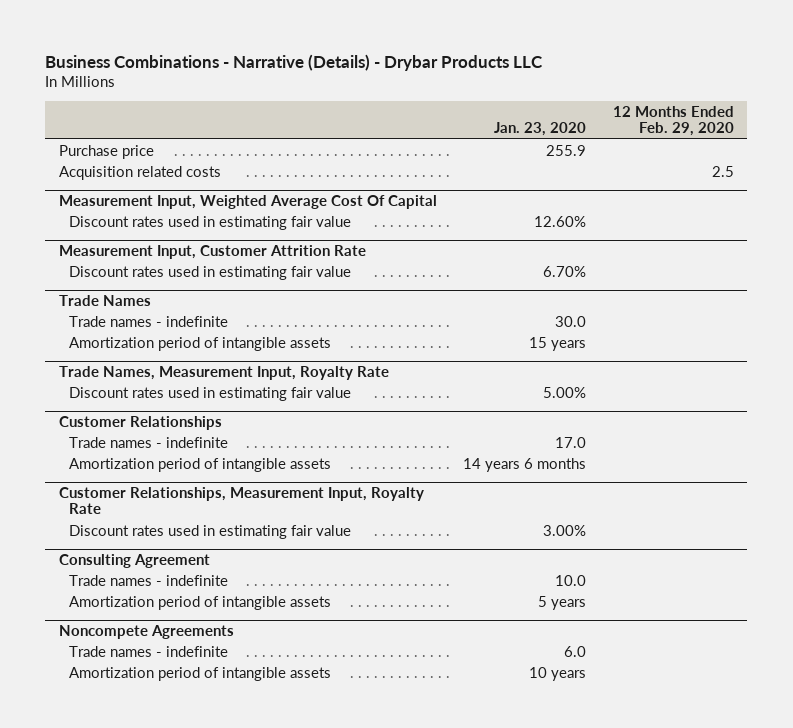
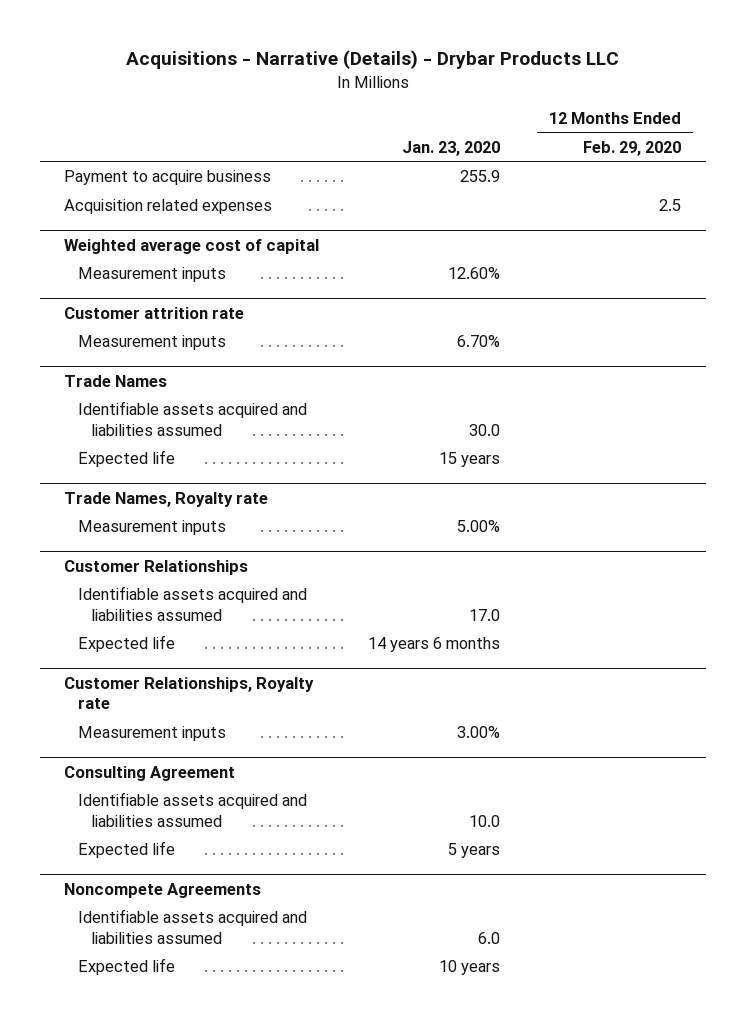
- Business Combinations - Narrative (Details) - Drybar Products LLC
+ Acquisitions - Narrative (Details) - Drybar Products LLC
- Purchase price | 255.9 |
- Acquisition related costs | | 2.5
- Measurement Input, Weighted Average Cost Of Capital
- Discount rates used in estimating fair value | 12.60% |
- Measurement Input, Customer Attrition Rate
- Discount rates used in estimating fair value | 6.70% |
+ Payment to acquire business | 255.9 |
+ Acquisition related expenses | | 2.5
+ Weighted average cost of capital
+ Measurement inputs | 12.60% |
+ Customer attrition rate
+ Measurement inputs | 6.70% |
@ Trade Names
- Trade names - indefinite | 30.0 |
- Amortization period of intangible assets | 15 years |
- Trade Names, Measurement Input, Royalty Rate
- Discount rates used in estimating fair value | 5.00% |
@ Trade Names
+ Identifiable assets acquired and liabilities assumed | 30.0 |
+ Expected life | 15 years |
+ Trade Names, Royalty rate
+ Measurement inputs | 5.00% |
@ Customer Relationships
- Trade names - indefinite | 17.0 |
- Amortization period of intangible assets | 14 years 6 months |
- Customer Relationships, Measurement Input, Royalty Rate
- Discount rates used in estimating fair value | 3.00% |
@ Customer Relationships
+ Identifiable assets acquired and liabilities assumed | 17.0 |
+ Expected life | 14 years 6 months |
+ Customer Relationships, Royalty rate
+ Measurement inputs | 3.00% |
@ Consulting Agreement
- Trade names - indefinite | 10.0 |
- Amortization period of intangible assets | 5 years |
+ Identifiable assets acquired and liabilities assumed | 10.0 |
+ Expected life | 5 years |
@ Noncompete Agreements
- Trade names - indefinite | 6.0 |
- Amortization period of intangible assets | 10 years |
+ Identifiable assets acquired and liabilities assumed | 6.0 |
+ Expected life | 10 years |

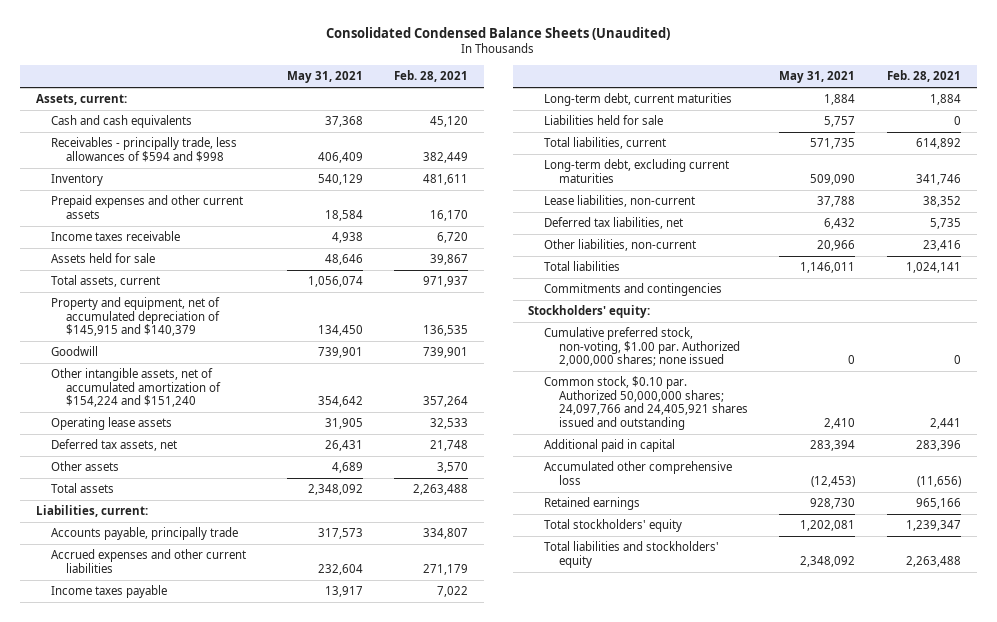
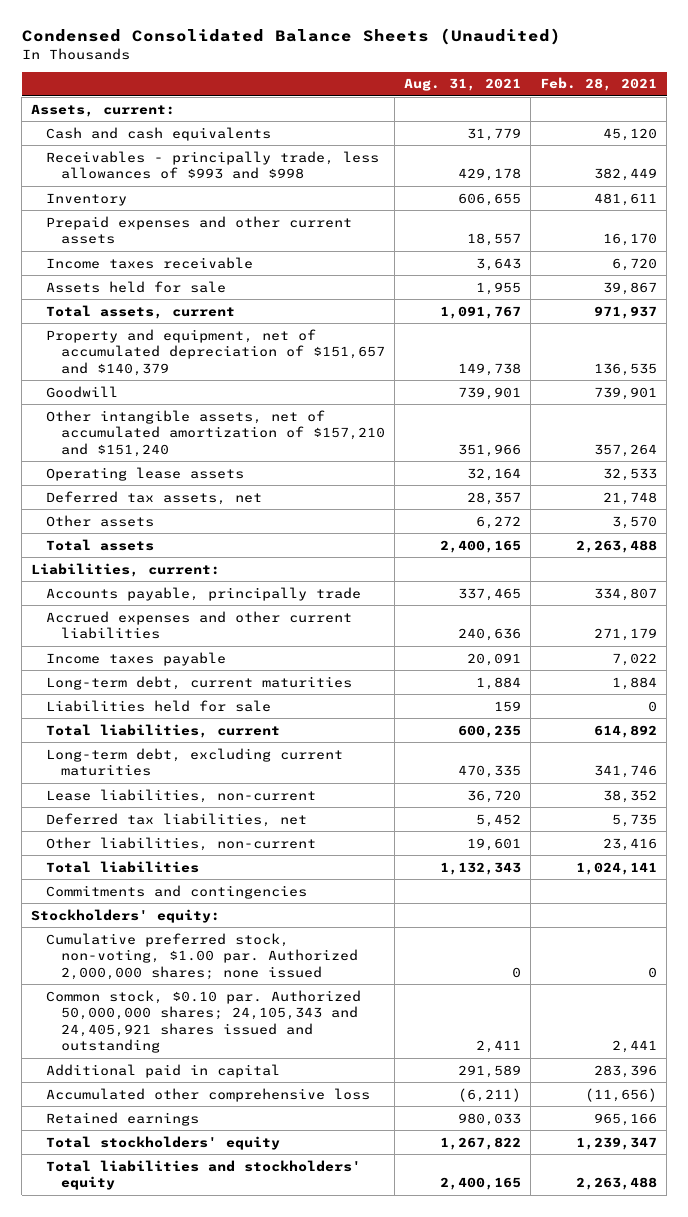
- Consolidated Condensed Balance Sheets (Unaudited)
+ Condensed Consolidated Balance Sheets (Unaudited)
- | May 31, 2021 | Feb. 28, 2021
+ | Aug. 31, 2021 | Feb. 28, 2021
- Receivables - principally trade, less allowances of $594 and $998 | 406,409 | 382,449
+ Receivables - principally trade, less allowances of $993 and $998 | 429,178 | 382,449
- Property and equipment, net of accumulated depreciation of $145,915 and $140,379 | 134,450 | 136,535
+ Property and equipment, net of accumulated depreciation of $151,657 and $140,379 | 149,738 | 136,535
- Other intangible assets, net of accumulated amortization of $154,224 and $151,240 | 354,642 | 357,264
+ Other intangible assets, net of accumulated amortization of $157,210 and $151,240 | 351,966 | 357,264
- Common stock, $0.10 par. Authorized 50,000,000 shares; 24,097,766 and 24,405,921 shares issued and outstanding | 2,410 | 2,441
+ Common stock, $0.10 par. Authorized 50,000,000 shares; 24,105,343 and 24,405,921 shares issued and outstanding | 2,411 | 2,441

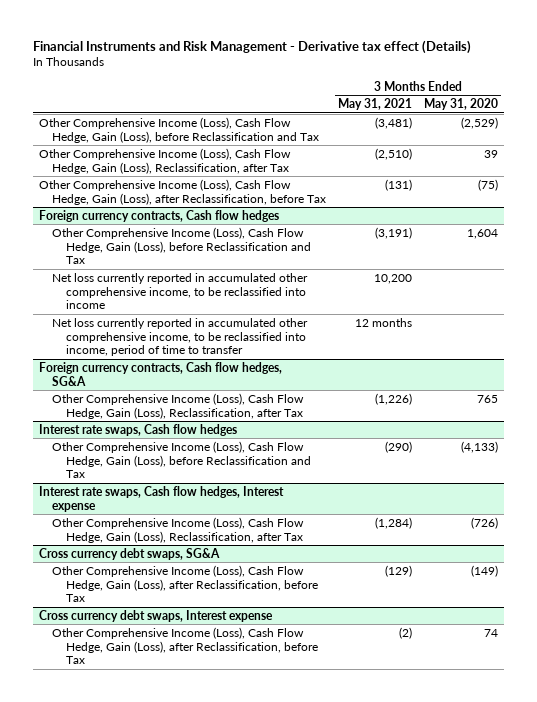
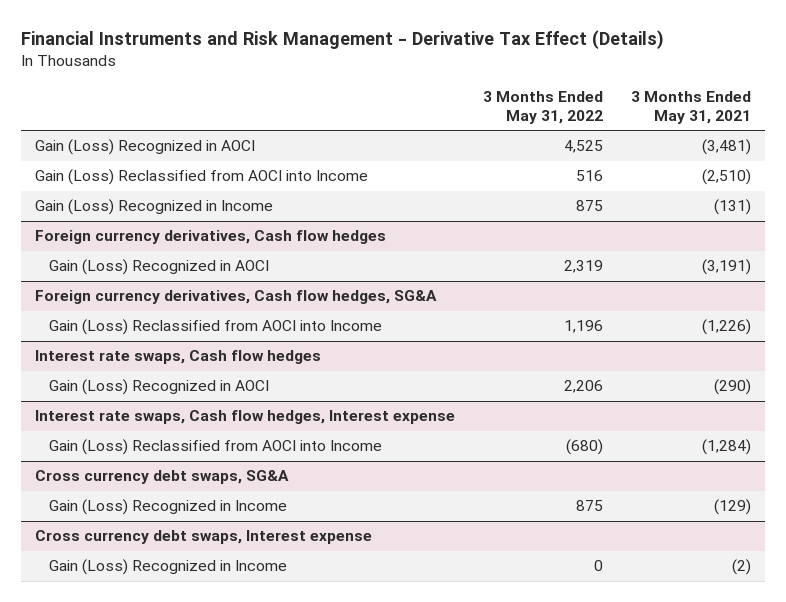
- Financial Instruments and Risk Management - Derivative tax effect (Details)
+ Financial Instruments and Risk Management - Derivative Tax Effect (Details)
- | 3 Months Ended May 31, 2021 | 3 Months Ended May 31, 2020
+ | 3 Months Ended May 31, 2022 | 3 Months Ended May 31, 2021
- Other Comprehensive Income (Loss), Cash Flow Hedge, Gain (Loss), before Reclassification and Tax | (3,481) | (2,529)
- Other Comprehensive Income (Loss), Cash Flow Hedge, Gain (Loss), Reclassification, after Tax | (2,510) | 39
- Other Comprehensive Income (Loss), Cash Flow Hedge, Gain (Loss), after Reclassification, before Tax | (131) | (75)
- Foreign currency contracts, Cash flow hedges
- Other Comprehensive Income (Loss), Cash Flow Hedge, Gain (Loss), before Reclassification and Tax | (3,191) | 1,604
- Net loss currently reported in accumulated other comprehensive income, to be reclassified into income | 10,200 |
- Net loss currently reported in accumulated other comprehensive income, to be reclassified into income, period of time to transfer | 12 months |
- Foreign currency contracts, Cash flow hedges, SG&A
- Other Comprehensive Income (Loss), Cash Flow Hedge, Gain (Loss), Reclassification, after Tax | (1,226) | 765
+ Gain (Loss) Recognized in AOCI | 4,525 | (3,481)
+ Gain (Loss) Reclassified from AOCI into Income | 516 | (2,510)
+ Gain (Loss) Recognized in Income | 875 | (131)
+ Foreign currency derivatives, Cash flow hedges
+ Gain (Loss) Recognized in AOCI | 2,319 | (3,191)
+ Foreign currency derivatives, Cash flow hedges, SG&A
+ Gain (Loss) Reclassified from AOCI into Income | 1,196 | (1,226)
@ Interest rate swaps, Cash flow hedges
- Other Comprehensive Income (Loss), Cash Flow Hedge, Gain (Loss), before Reclassification and Tax | (290) | (4,133)
+ Gain (Loss) Recognized in AOCI | 2,206 | (290)
@ Interest rate swaps, Cash flow hedges, Interest expense
- Other Comprehensive Income (Loss), Cash Flow Hedge, Gain (Loss), Reclassification, after Tax | (1,284) | (726)
+ Gain (Loss) Reclassified from AOCI into Income | (680) | (1,284)
@ Cross currency debt swaps, SG&A
- Other Comprehensive Income (Loss), Cash Flow Hedge, Gain (Loss), after Reclassification, before Tax | (129) | (149)
+ Gain (Loss) Recognized in Income | 875 | (129)
@ Cross currency debt swaps, Interest expense
- Other Comprehensive Income (Loss), Cash Flow Hedge, Gain (Loss), after Reclassification, before Tax | (2) | 74
+ Gain (Loss) Recognized in Income | 0 | (2)

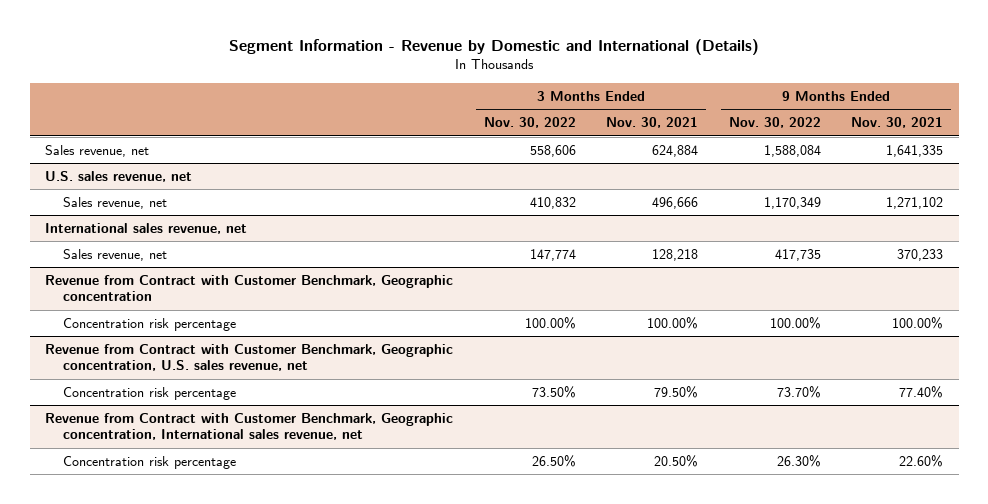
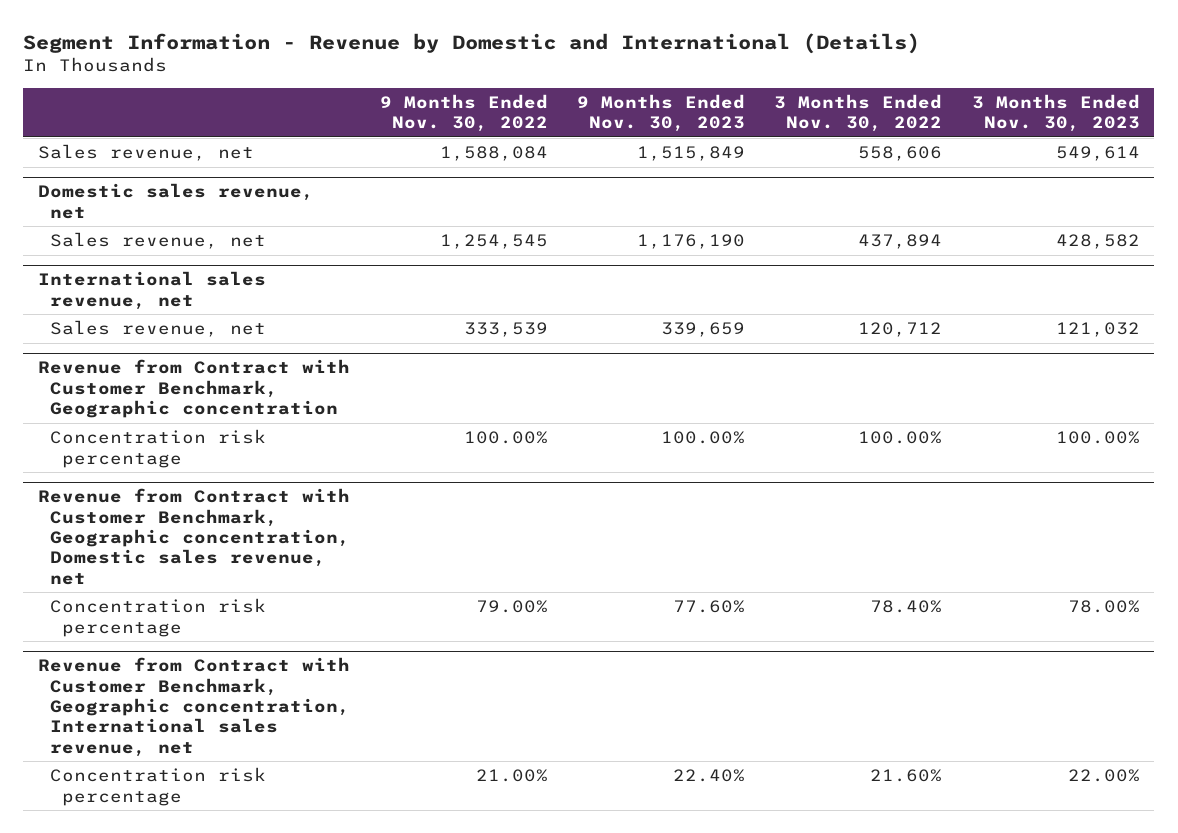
- | 3 Months Ended Nov. 30, 2022 | 3 Months Ended Nov. 30, 2021 | 9 Months Ended Nov. 30, 2022 | 9 Months Ended Nov. 30, 2021
+ | 9 Months Ended Nov. 30, 2022 | 9 Months Ended Nov. 30, 2023 | 3 Months Ended Nov. 30, 2022 | 3 Months Ended Nov. 30, 2023
- U.S. sales revenue, net
- Sales revenue, net | 410,832 | 496,666 | 1,170,349 | 1,271,102
+ Domestic sales revenue, net
+ Sales revenue, net | 1,254,545 | 1,176,190 | 437,894 | 428,582
@ International sales revenue, net
- Sales revenue, net | 147,774 | 128,218 | 417,735 | 370,233
+ Sales revenue, net | 333,539 | 339,659 | 120,712 | 121,032
- Revenue from Contract with Customer Benchmark, Geographic concentration, U.S. sales revenue, net
- Concentration risk percentage | 73.50% | 79.50% | 73.70% | 77.40%
+ Revenue from Contract with Customer Benchmark, Geographic concentration, Domestic sales revenue, net
+ Concentration risk percentage | 79.00% | 77.60% | 78.40% | 78.00%
@ Revenue from Contract with Customer Benchmark, Geographic concentration, International sales revenue, net
- Concentration risk percentage | 26.50% | 20.50% | 26.30% | 22.60%
+ Concentration risk percentage | 21.00% | 22.40% | 21.60% | 22.00%

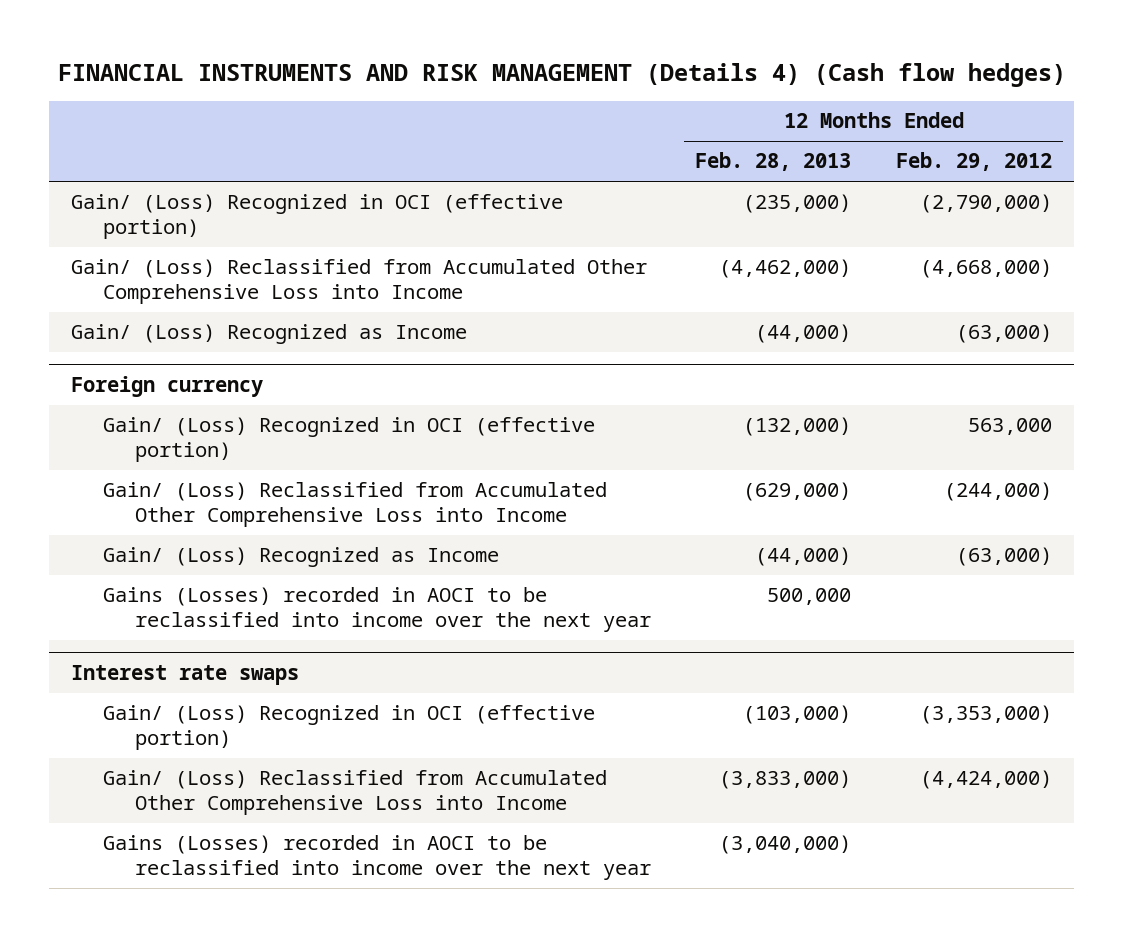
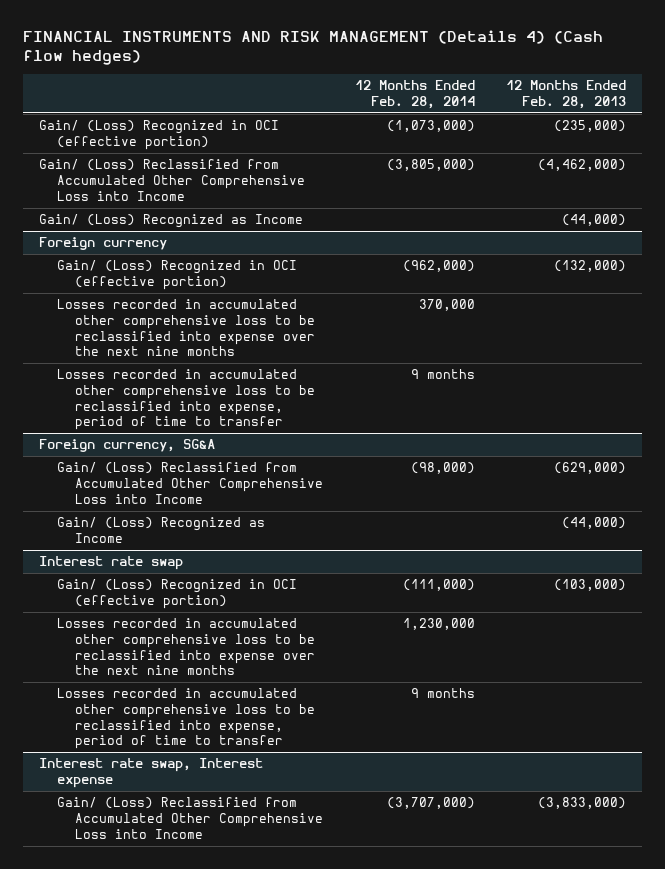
- | 12 Months Ended Feb. 28, 2013 | 12 Months Ended Feb. 29, 2012
+ | 12 Months Ended Feb. 28, 2014 | 12 Months Ended Feb. 28, 2013
@ Foreign currency
+ Losses recorded in accumulated other comprehensive loss to be reclassified into expense over the next nine months | 370,000 |
+ Losses recorded in accumulated other comprehensive loss to be reclassified into expense, period of time to transfer | 9 months |
+ Foreign currency, SG&A
@ Foreign currency
- Gains (Losses) recorded in AOCI to be reclassified into income over the next year | 500,000 |
- Interest rate swaps
+ Interest rate swap
+ Losses recorded in accumulated other comprehensive loss to be reclassified into expense over the next nine months | 1,230,000 |
+ Losses recorded in accumulated other comprehensive loss to be reclassified into expense, period of time to transfer | 9 months |
+ Interest rate swap, Interest expense
- Gains (Losses) recorded in AOCI to be reclassified into income over the next year | (3,040,000) |

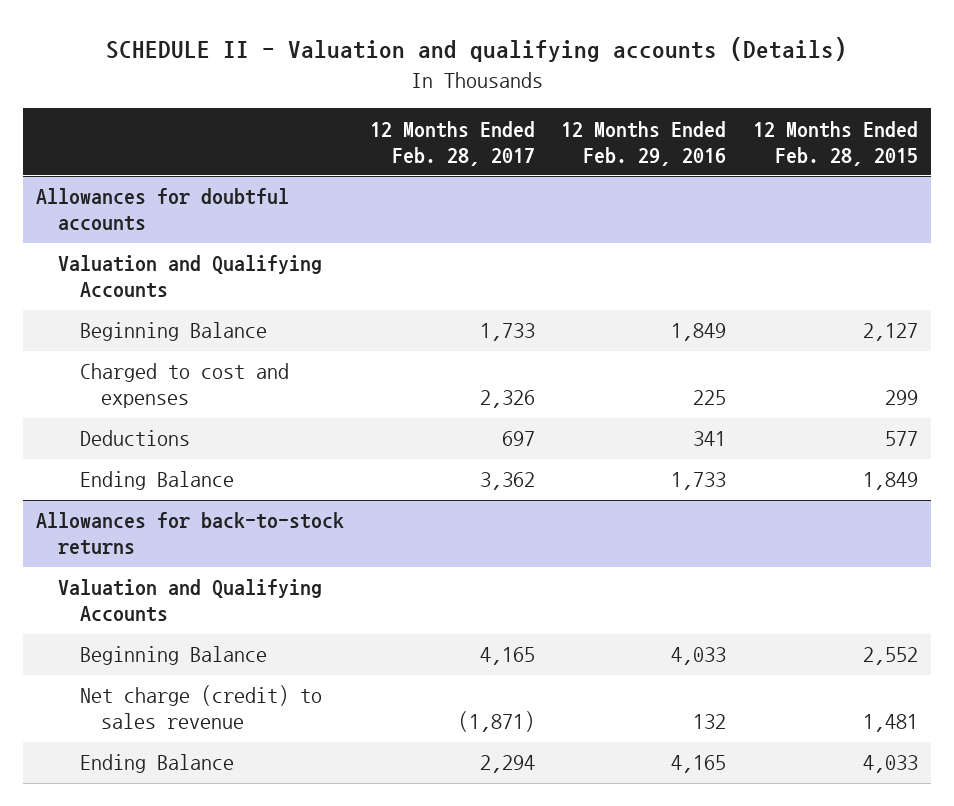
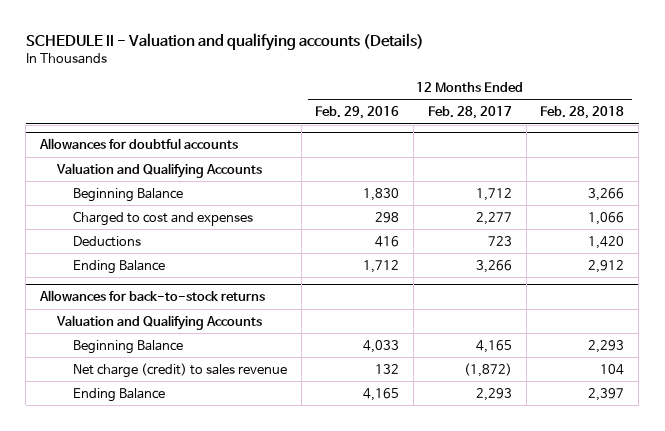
- | 12 Months Ended Feb. 28, 2017 | 12 Months Ended Feb. 29, 2016 | 12 Months Ended Feb. 28, 2015
+ | 12 Months Ended Feb. 29, 2016 | 12 Months Ended Feb. 28, 2017 | 12 Months Ended Feb. 28, 2018
@ Allowances for doubtful accounts
- Beginning Balance | 1,733 | 1,849 | 2,127
- Charged to cost and expenses | 2,326 | 225 | 299
- Deductions | 697 | 341 | 577
- Ending Balance | 3,362 | 1,733 | 1,849
+ Beginning Balance | 1,830 | 1,712 | 3,266
+ Charged to cost and expenses | 298 | 2,277 | 1,066
+ Deductions | 416 | 723 | 1,420
+ Ending Balance | 1,712 | 3,266 | 2,912
@ Allowances for back-to-stock returns
- Net charge (credit) to sales revenue | (1,871) | 132 | 1,481
- Ending Balance | 2,294 | 4,165 | 4,033
+ Net charge (credit) to sales revenue | 132 | (1,872) | 104
+ Ending Balance | 4,165 | 2,293 | 2,397

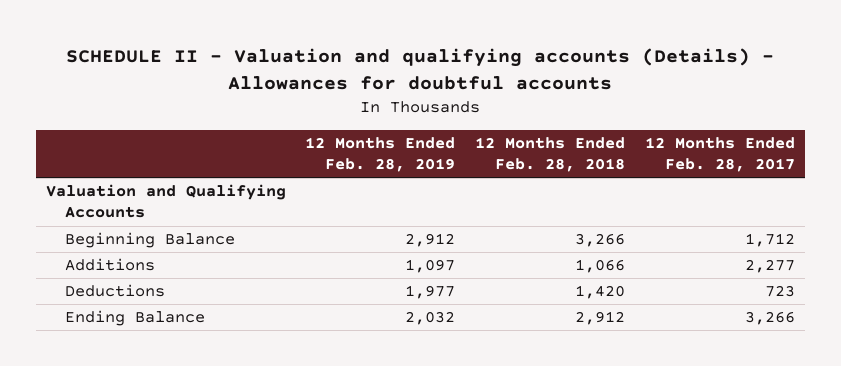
- SCHEDULE II - Valuation and qualifying accounts (Details)
+ SCHEDULE II - Valuation and qualifying accounts (Details) - Allowances for doubtful accounts
- | 12 Months Ended Feb. 29, 2016 | 12 Months Ended Feb. 28, 2017 | 12 Months Ended Feb. 28, 2018
+ | 12 Months Ended Feb. 28, 2019 | 12 Months Ended Feb. 28, 2018 | 12 Months Ended Feb. 28, 2017
- Allowances for doubtful accounts
- Charged to cost and expenses | 298 | 2,277 | 1,066
+ Additions | 1,097 | 1,066 | 2,277
- Allowances for back-to-stock returns
- Valuation and Qualifying Accounts
- Beginning Balance | 4,033 | 4,165 | 2,293
- Net charge (credit) to sales revenue | 132 | (1,872) | 104
- Ending Balance | 4,165 | 2,293 | 2,397

